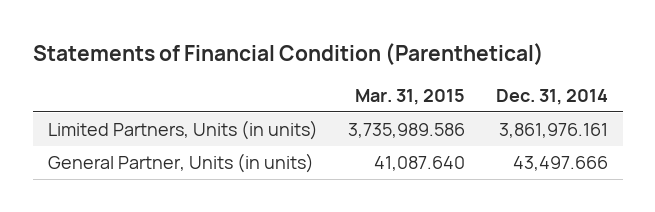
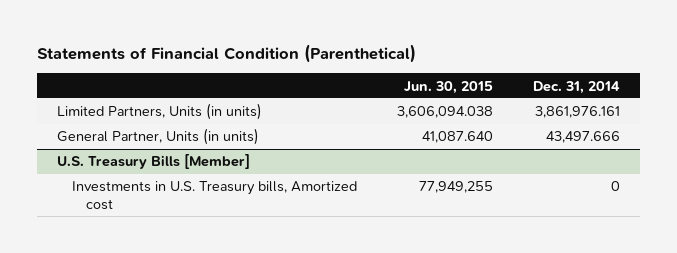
- | Mar. 31, 2015 | Dec. 31, 2014
+ | Jun. 30, 2015 | Dec. 31, 2014
+ U.S. Treasury Bills [Member]
+ Investments in U.S. Treasury bills, Amortized cost | 77,949,255 | 0

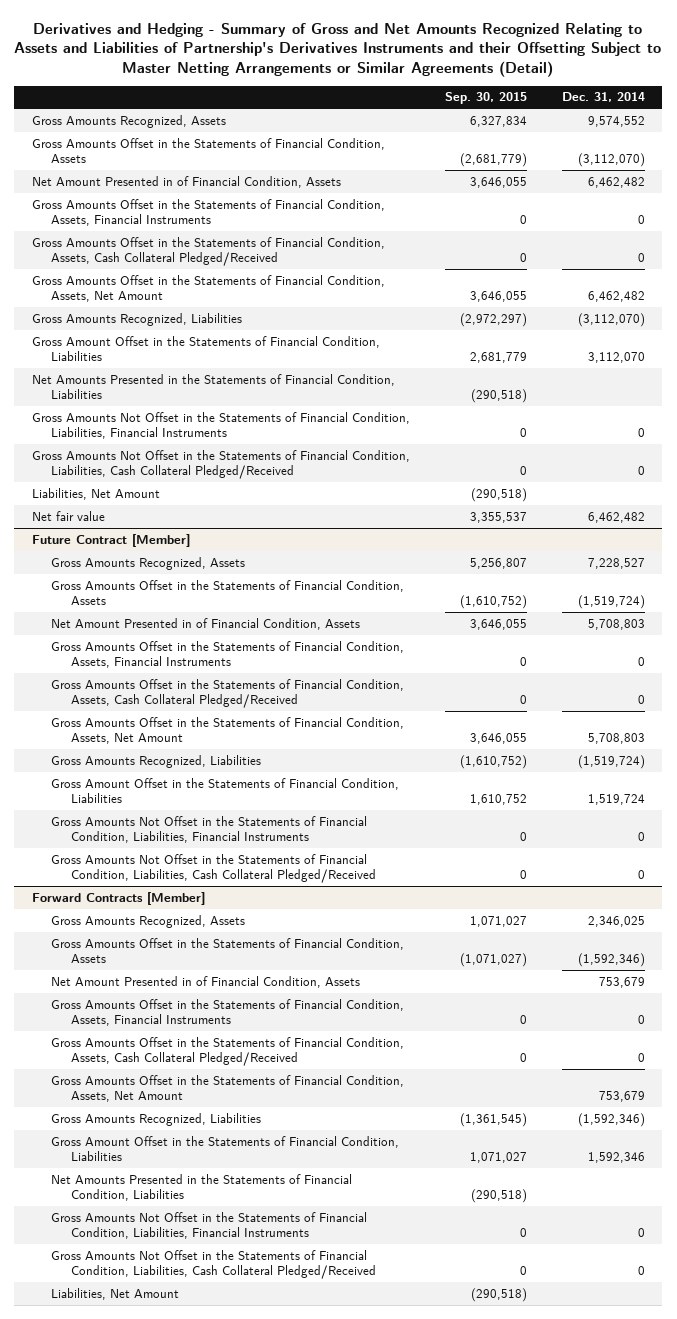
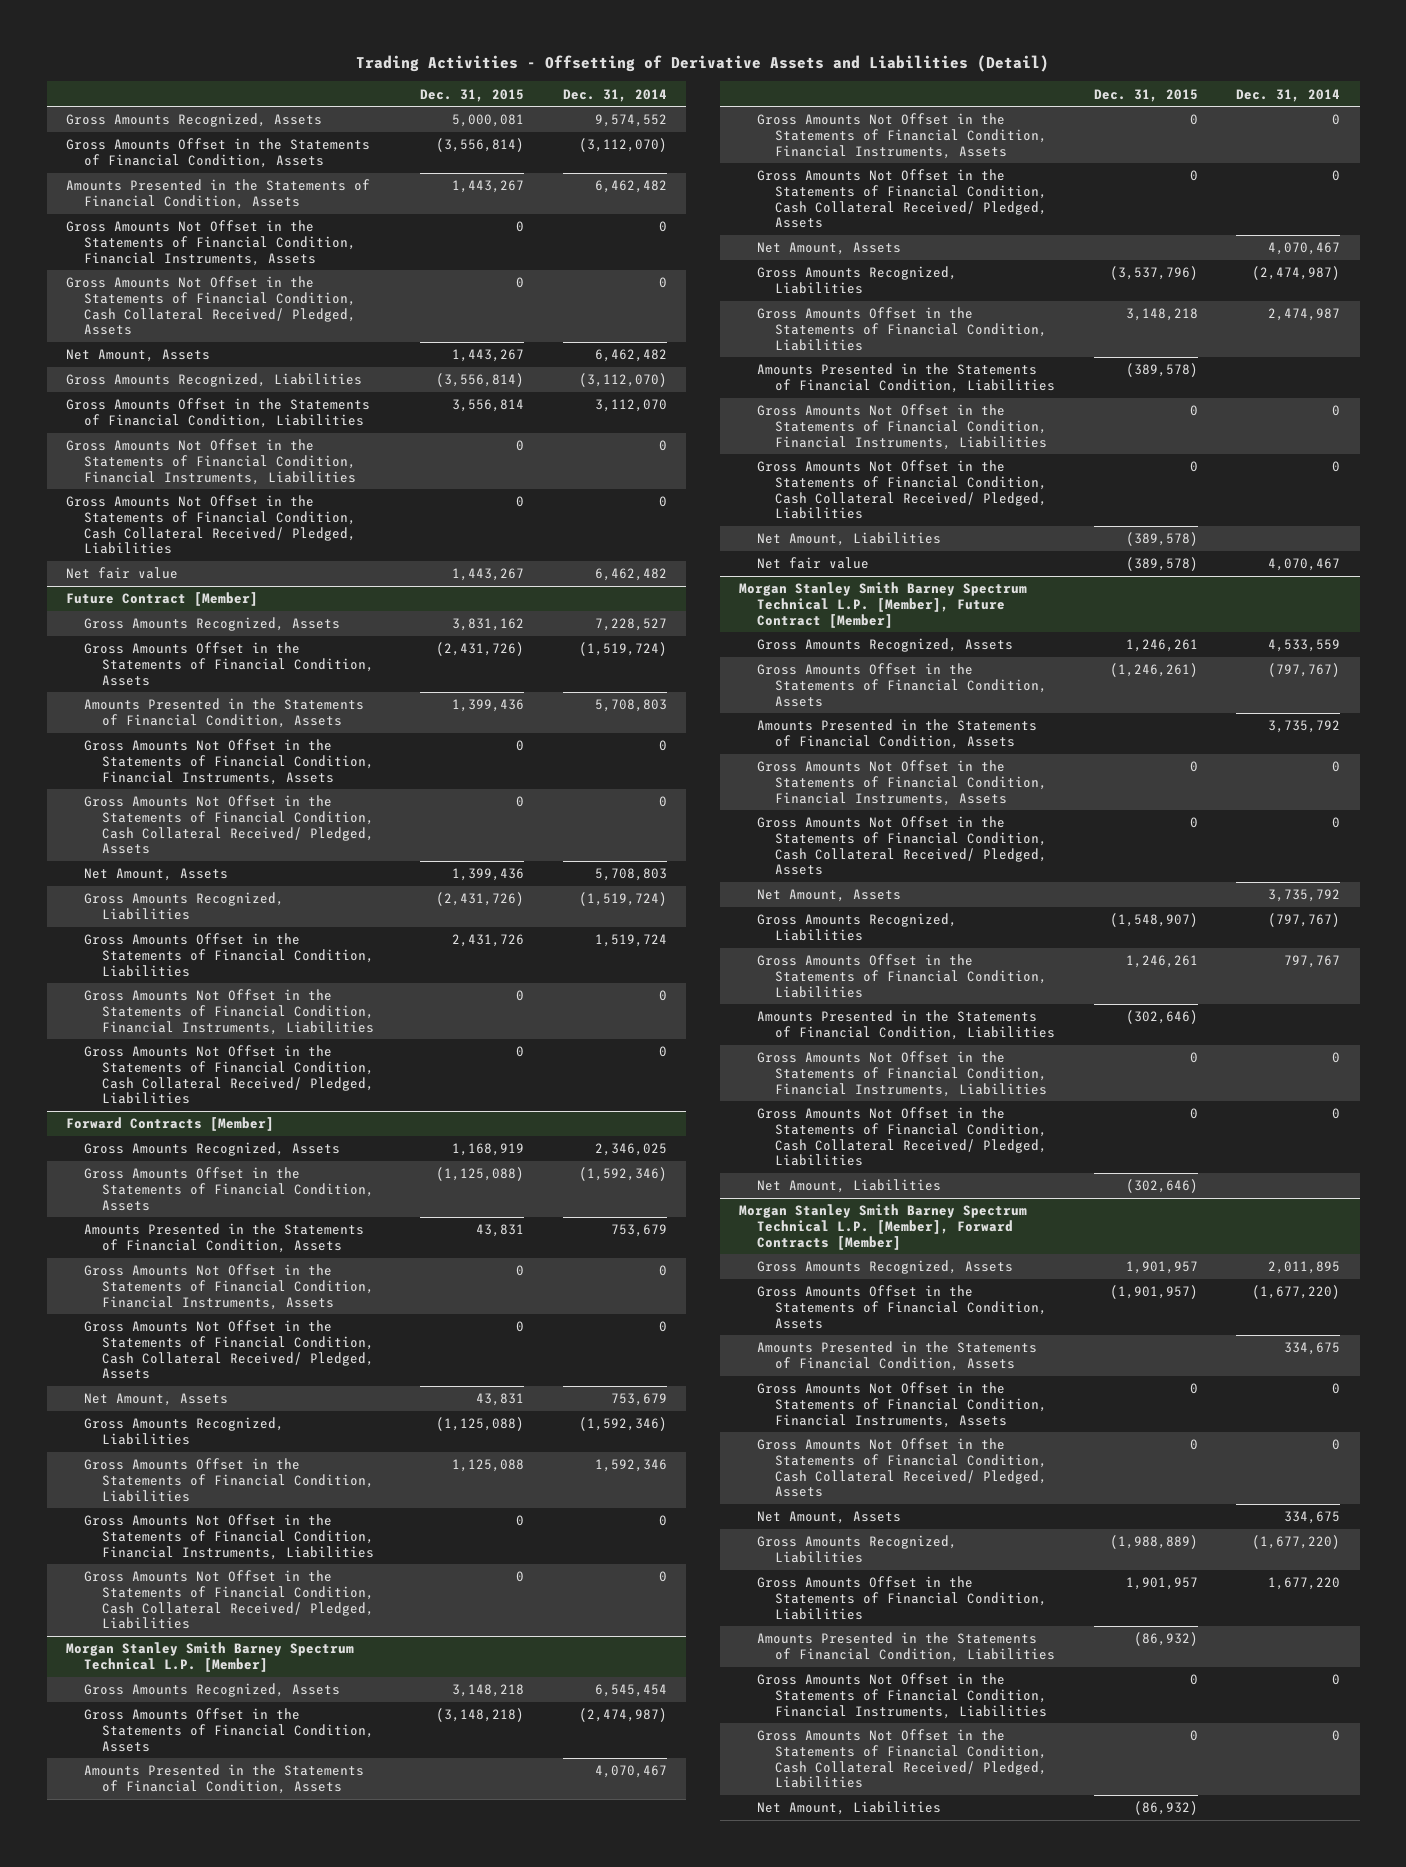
- Derivatives and Hedging - Summary of Gross and Net Amounts Recognized Relating to Assets and Liabilities of Partnership's Derivatives Instruments and their Offsetting Subject to Master Netting Arrangements or Similar Agreements (Detail)
+ Trading Activities - Offsetting of Derivative Assets and Liabilities (Detail)
- | Sep. 30, 2015 | Dec. 31, 2014
+ | Dec. 31, 2015 | Dec. 31, 2014
- Net Amount Presented in of Financial Condition, Assets | 3,646,055 | 6,462,482
- Gross Amounts Offset in the Statements of Financial Condition, Assets, Financial Instruments | 0 | 0
- Gross Amounts Offset in the Statements of Financial Condition, Assets, Cash Collateral Pledged/Received | 0 | 0
- Gross Amounts Offset in the Statements of Financial Condition, Assets, Net Amount | 3,646,055 | 6,462,482
+ Amounts Presented in the Statements of Financial Condition, Assets | 1,443,267 | 6,462,482
+ Gross Amounts Not Offset in the Statements of Financial Condition, Financial Instruments, Assets | 0 | 0
+ Gross Amounts Not Offset in the Statements of Financial Condition, Cash Collateral Received/ Pledged, Assets | 0 | 0
+ Net Amount, Assets | 1,443,267 | 6,462,482
- Gross Amount Offset in the Statements of Financial Condition, Liabilities | 2,681,779 | 3,112,070
- Net Amounts Presented in the Statements of Financial Condition, Liabilities | (290,518) |
- Gross Amounts Not Offset in the Statements of Financial Condition, Liabilities, Financial Instruments | 0 | 0
- Gross Amounts Not Offset in the Statements of Financial Condition, Liabilities, Cash Collateral Pledged/Received | 0 | 0
- Liabilities, Net Amount | (290,518) |
+ Gross Amounts Offset in the Statements of Financial Condition, Liabilities | 3,556,814 | 3,112,070
+ Gross Amounts Not Offset in the Statements of Financial Condition, Financial Instruments, Liabilities | 0 | 0
+ Gross Amounts Not Offset in the Statements of Financial Condition, Cash Collateral Received/ Pledged, Liabilities | 0 | 0
@ Future Contract [Member]
- Net Amount Presented in of Financial Condition, Assets | 3,646,055 | 5,708,803
- Gross Amounts Offset in the Statements of Financial Condition, Assets, Financial Instruments | 0 | 0
- Gross Amounts Offset in the Statements of Financial Condition, Assets, Cash Collateral Pledged/Received | 0 | 0
- Gross Amounts Offset in the Statements of Financial Condition, Assets, Net Amount | 3,646,055 | 5,708,803
+ Amounts Presented in the Statements of Financial Condition, Assets | 1,399,436 | 5,708,803
+ Gross Amounts Not Offset in the Statements of Financial Condition, Financial Instruments, Assets | 0 | 0
+ Gross Amounts Not Offset in the Statements of Financial Condition, Cash Collateral Received/ Pledged, Assets | 0 | 0
+ Net Amount, Assets | 1,399,436 | 5,708,803
- Gross Amount Offset in the Statements of Financial Condition, Liabilities | 1,610,752 | 1,519,724
- Gross Amounts Not Offset in the Statements of Financial Condition, Liabilities, Financial Instruments | 0 | 0
- Gross Amounts Not Offset in the Statements of Financial Condition, Liabilities, Cash Collateral Pledged/Received | 0 | 0
+ Gross Amounts Offset in the Statements of Financial Condition, Liabilities | 2,431,726 | 1,519,724
+ Gross Amounts Not Offset in the Statements of Financial Condition, Financial Instruments, Liabilities | 0 | 0
+ Gross Amounts Not Offset in the Statements of Financial Condition, Cash Collateral Received/ Pledged, Liabilities | 0 | 0
@ Forward Contracts [Member]
- Net Amount Presented in of Financial Condition, Assets | | 753,679
- Gross Amounts Offset in the Statements of Financial Condition, Assets, Financial Instruments | 0 | 0
- Gross Amounts Offset in the Statements of Financial Condition, Assets, Cash Collateral Pledged/Received | 0 | 0
- Gross Amounts Offset in the Statements of Financial Condition, Assets, Net Amount | | 753,679
+ Amounts Presented in the Statements of Financial Condition, Assets | 43,831 | 753,679
+ Gross Amounts Not Offset in the Statements of Financial Condition, Financial Instruments, Assets | 0 | 0
+ Gross Amounts Not Offset in the Statements of Financial Condition, Cash Collateral Received/ Pledged, Assets | 0 | 0
+ Net Amount, Assets | 43,831 | 753,679
- Gross Amount Offset in the Statements of Financial Condition, Liabilities | 1,071,027 | 1,592,346
- Net Amounts Presented in the Statements of Financial Condition, Liabilities | (290,518) |
- Gross Amounts Not Offset in the Statements of Financial Condition, Liabilities, Financial Instruments | 0 | 0
- Gross Amounts Not Offset in the Statements of Financial Condition, Liabilities, Cash Collateral Pledged/Received | 0 | 0
- Liabilities, Net Amount | (290,518) |
+ Gross Amounts Offset in the Statements of Financial Condition, Liabilities | 1,125,088 | 1,592,346
+ Gross Amounts Not Offset in the Statements of Financial Condition, Financial Instruments, Liabilities | 0 | 0
+ Gross Amounts Not Offset in the Statements of Financial Condition, Cash Collateral Received/ Pledged, Liabilities | 0 | 0
+ Morgan Stanley Smith Barney Spectrum Technical L.P. [Member]
+ Gross Amounts Recognized, Assets | 3,148,218 | 6,545,454
+ Gross Amounts Offset in the Statements of Financial Condition, Assets | (3,148,218) | (2,474,987)
+ Amounts Presented in the Statements of Financial Condition, Assets | | 4,070,467
+ Gross Amounts Not Offset in the Statements of Financial Condition, Financial Instruments, Assets | 0 | 0
+ Gross Amounts Not Offset in the Statements of Financial Condition, Cash Collateral Received/ Pledged, Assets | 0 | 0
+ Net Amount, Assets | | 4,070,467
+ Gross Amounts Recognized, Liabilities | (3,537,796) | (2,474,987)
+ Gross Amounts Offset in the Statements of Financial Condition, Liabilities | 3,148,218 | 2,474,987
+ Amounts Presented in the Statements of Financial Condition, Liabilities | (389,578) |
+ Gross Amounts Not Offset in the Statements of Financial Condition, Financial Instruments, Liabilities | 0 | 0
+ Gross Amounts Not Offset in the Statements of Financial Condition, Cash Collateral Received/ Pledged, Liabilities | 0 | 0
+ Net Amount, Liabilities | (389,578) |
+ Net fair value | (389,578) | 4,070,467
+ Morgan Stanley Smith Barney Spectrum Technical L.P. [Member], Future Contract [Member]
+ Gross Amounts Recognized, Assets | 1,246,261 | 4,533,559
+ Gross Amounts Offset in the Statements of Financial Condition, Assets | (1,246,261) | (797,767)
+ Amounts Presented in the Statements of Financial Condition, Assets | | 3,735,792
+ Gross Amounts Not Offset in the Statements of Financial Condition, Financial Instruments, Assets | 0 | 0
+ Gross Amounts Not Offset in the Statements of Financial Condition, Cash Collateral Received/ Pledged, Assets | 0 | 0
+ Net Amount, Assets | | 3,735,792
+ Gross Amounts Recognized, Liabilities | (1,548,907) | (797,767)
+ Gross Amounts Offset in the Statements of Financial Condition, Liabilities | 1,246,261 | 797,767
+ Amounts Presented in the Statements of Financial Condition, Liabilities | (302,646) |
+ Gross Amounts Not Offset in the Statements of Financial Condition, Financial Instruments, Liabilities | 0 | 0
+ Gross Amounts Not Offset in the Statements of Financial Condition, Cash Collateral Received/ Pledged, Liabilities | 0 | 0
+ Net Amount, Liabilities | (302,646) |
+ Morgan Stanley Smith Barney Spectrum Technical L.P. [Member], Forward Contracts [Member]
+ Gross Amounts Recognized, Assets | 1,901,957 | 2,011,895
+ Gross Amounts Offset in the Statements of Financial Condition, Assets | (1,901,957) | (1,677,220)
+ Amounts Presented in the Statements of Financial Condition, Assets | | 334,675
+ Gross Amounts Not Offset in the Statements of Financial Condition, Financial Instruments, Assets | 0 | 0
+ Gross Amounts Not Offset in the Statements of Financial Condition, Cash Collateral Received/ Pledged, Assets | 0 | 0
+ Net Amount, Assets | | 334,675
+ Gross Amounts Recognized, Liabilities | (1,988,889) | (1,677,220)
+ Gross Amounts Offset in the Statements of Financial Condition, Liabilities | 1,901,957 | 1,677,220
+ Amounts Presented in the Statements of Financial Condition, Liabilities | (86,932) |
+ Gross Amounts Not Offset in the Statements of Financial Condition, Financial Instruments, Liabilities | 0 | 0
+ Gross Amounts Not Offset in the Statements of Financial Condition, Cash Collateral Received/ Pledged, Liabilities | 0 | 0
+ Net Amount, Liabilities | (86,932) |

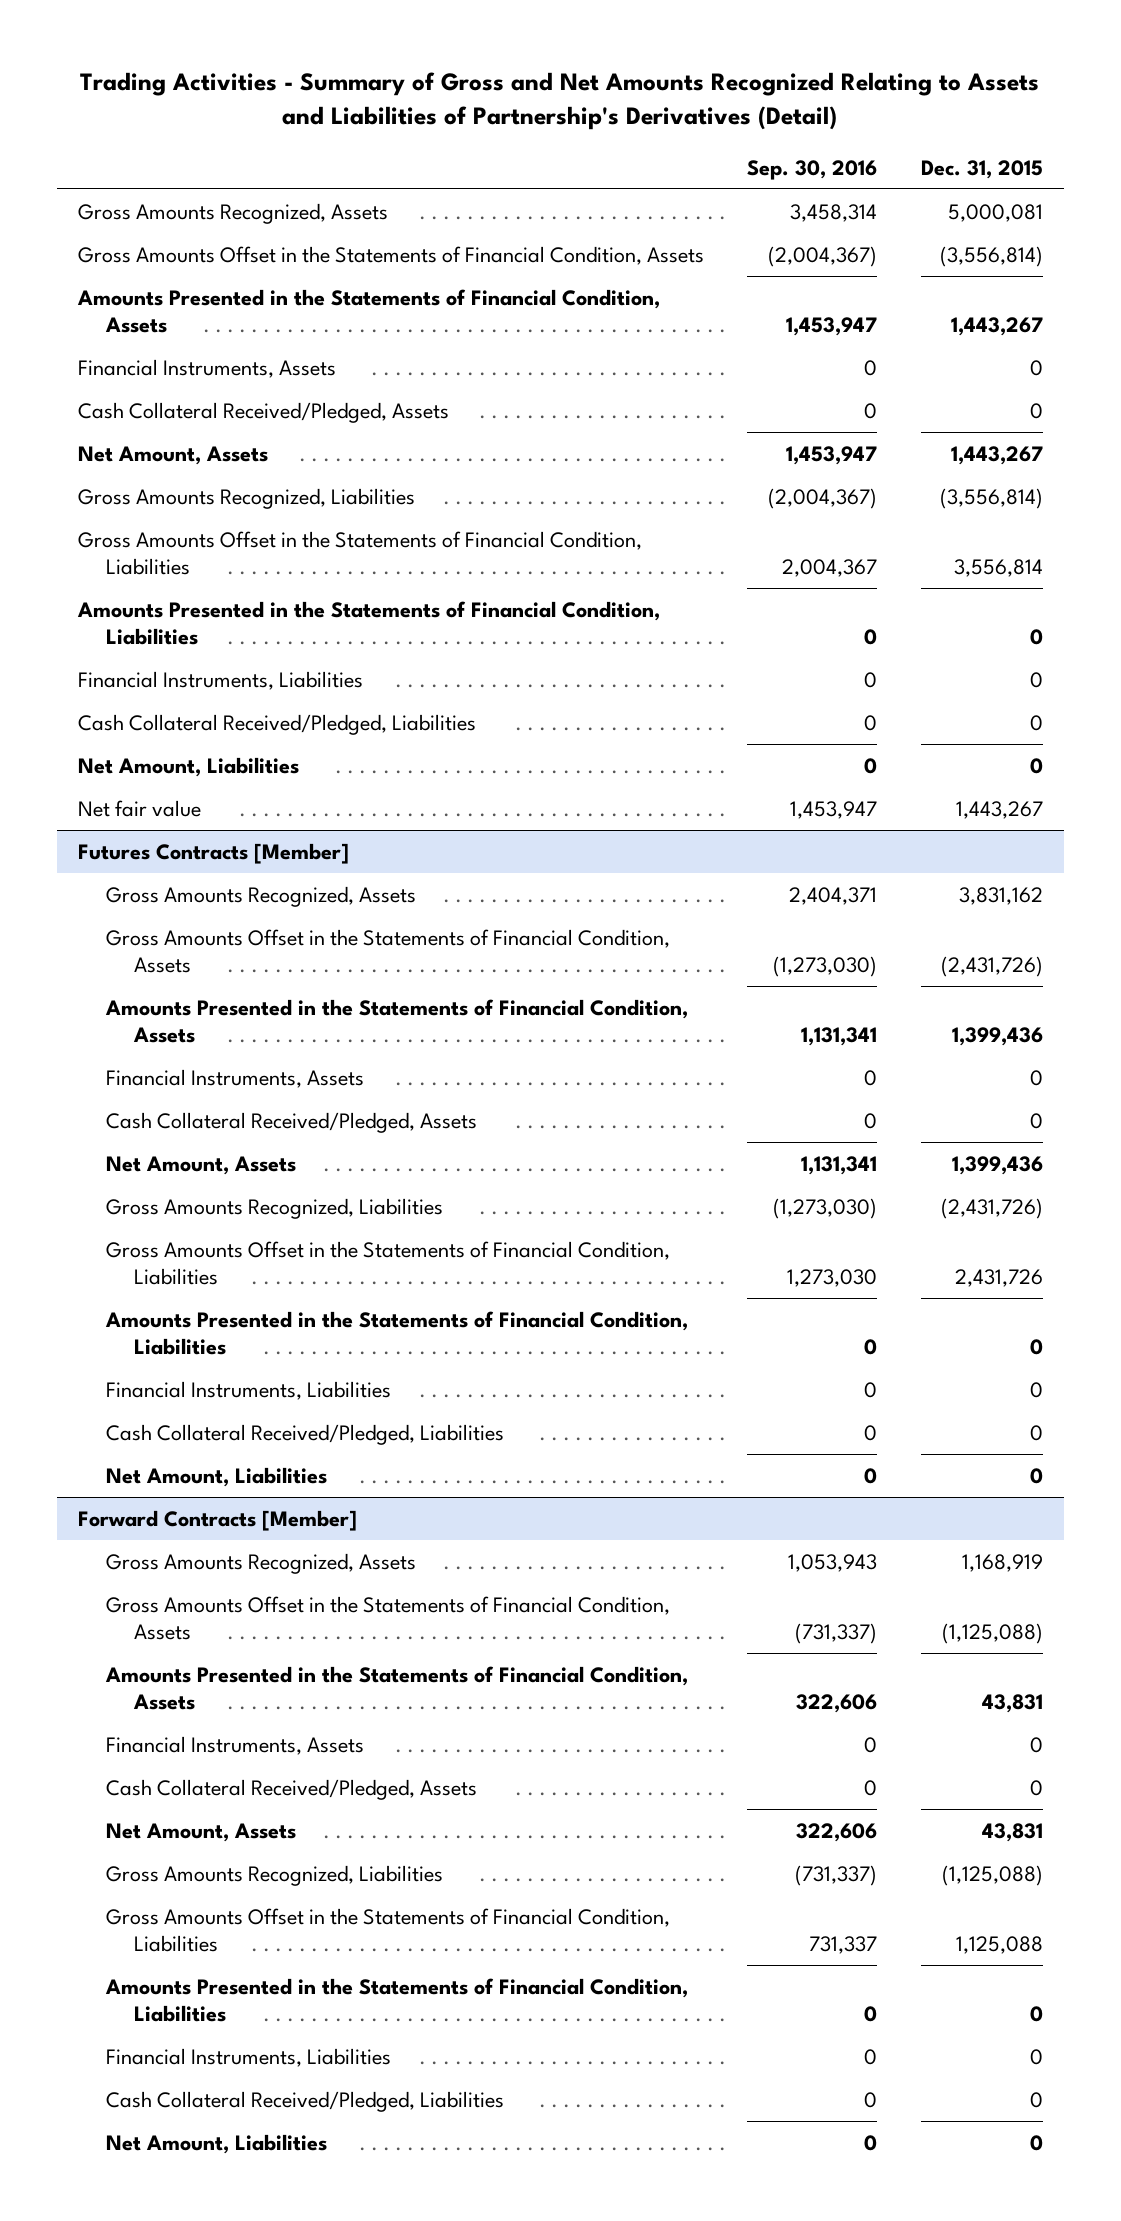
- Trading Activities - Offsetting of Derivative Assets and Liabilities (Detail)
+ Trading Activities - Summary of Gross and Net Amounts Recognized Relating to Assets and Liabilities of Partnership's Derivatives (Detail)
- | Dec. 31, 2015 | Dec. 31, 2014
+ | Sep. 30, 2016 | Dec. 31, 2015
- Gross Amounts Not Offset in the Statements of Financial Condition, Financial Instruments, Assets | 0 | 0
- Gross Amounts Not Offset in the Statements of Financial Condition, Cash Collateral Received/ Pledged, Assets | 0 | 0
+ Financial Instruments, Assets | 0 | 0
+ Cash Collateral Received/Pledged, Assets | 0 | 0
- Gross Amounts Not Offset in the Statements of Financial Condition, Financial Instruments, Liabilities | 0 | 0
- Gross Amounts Not Offset in the Statements of Financial Condition, Cash Collateral Received/ Pledged, Liabilities | 0 | 0
+ Amounts Presented in the Statements of Financial Condition, Liabilities | 0 | 0
+ Financial Instruments, Liabilities | 0 | 0
+ Cash Collateral Received/Pledged, Liabilities | 0 | 0
+ Net Amount, Liabilities | 0 | 0
- Future Contract [Member]
+ Futures Contracts [Member]
- Gross Amounts Not Offset in the Statements of Financial Condition, Financial Instruments, Assets | 0 | 0
- Gross Amounts Not Offset in the Statements of Financial Condition, Cash Collateral Received/ Pledged, Assets | 0 | 0
+ Financial Instruments, Assets | 0 | 0
+ Cash Collateral Received/Pledged, Assets | 0 | 0
- Gross Amounts Not Offset in the Statements of Financial Condition, Financial Instruments, Liabilities | 0 | 0
- Gross Amounts Not Offset in the Statements of Financial Condition, Cash Collateral Received/ Pledged, Liabilities | 0 | 0
+ Amounts Presented in the Statements of Financial Condition, Liabilities | 0 | 0
+ Financial Instruments, Liabilities | 0 | 0
+ Cash Collateral Received/Pledged, Liabilities | 0 | 0
+ Net Amount, Liabilities | 0 | 0
@ Forward Contracts [Member]
- Gross Amounts Not Offset in the Statements of Financial Condition, Financial Instruments, Assets | 0 | 0
- Gross Amounts Not Offset in the Statements of Financial Condition, Cash Collateral Received/ Pledged, Assets | 0 | 0
+ Financial Instruments, Assets | 0 | 0
+ Cash Collateral Received/Pledged, Assets | 0 | 0
- Gross Amounts Not Offset in the Statements of Financial Condition, Financial Instruments, Liabilities | 0 | 0
- Gross Amounts Not Offset in the Statements of Financial Condition, Cash Collateral Received/ Pledged, Liabilities | 0 | 0
- Morgan Stanley Smith Barney Spectrum Technical L.P. [Member]
- Gross Amounts Recognized, Assets | 3,148,218 | 6,545,454
- Gross Amounts Offset in the Statements of Financial Condition, Assets | (3,148,218) | (2,474,987)
- Amounts Presented in the Statements of Financial Condition, Assets | | 4,070,467
- Gross Amounts Not Offset in the Statements of Financial Condition, Financial Instruments, Assets | 0 | 0
- Gross Amounts Not Offset in the Statements of Financial Condition, Cash Collateral Received/ Pledged, Assets | 0 | 0
- Net Amount, Assets | | 4,070,467
- Gross Amounts Recognized, Liabilities | (3,537,796) | (2,474,987)
- Gross Amounts Offset in the Statements of Financial Condition, Liabilities | 3,148,218 | 2,474,987
- Amounts Presented in the Statements of Financial Condition, Liabilities | (389,578) |
- Gross Amounts Not Offset in the Statements of Financial Condition, Financial Instruments, Liabilities | 0 | 0
- Gross Amounts Not Offset in the Statements of Financial Condition, Cash Collateral Received/ Pledged, Liabilities | 0 | 0
- Net Amount, Liabilities | (389,578) |
- Net fair value | (389,578) | 4,070,467
- Morgan Stanley Smith Barney Spectrum Technical L.P. [Member], Future Contract [Member]
- Gross Amounts Recognized, Assets | 1,246,261 | 4,533,559
- Gross Amounts Offset in the Statements of Financial Condition, Assets | (1,246,261) | (797,767)
- Amounts Presented in the Statements of Financial Condition, Assets | | 3,735,792
- Gross Amounts Not Offset in the Statements of Financial Condition, Financial Instruments, Assets | 0 | 0
- Gross Amounts Not Offset in the Statements of Financial Condition, Cash Collateral Received/ Pledged, Assets | 0 | 0
- Net Amount, Assets | | 3,735,792
- Gross Amounts Recognized, Liabilities | (1,548,907) | (797,767)
- Gross Amounts Offset in the Statements of Financial Condition, Liabilities | 1,246,261 | 797,767
- Amounts Presented in the Statements of Financial Condition, Liabilities | (302,646) |
- Gross Amounts Not Offset in the Statements of Financial Condition, Financial Instruments, Liabilities | 0 | 0
- Gross Amounts Not Offset in the Statements of Financial Condition, Cash Collateral Received/ Pledged, Liabilities | 0 | 0
- Net Amount, Liabilities | (302,646) |
- Morgan Stanley Smith Barney Spectrum Technical L.P. [Member], Forward Contracts [Member]
- Gross Amounts Recognized, Assets | 1,901,957 | 2,011,895
- Gross Amounts Offset in the Statements of Financial Condition, Assets | (1,901,957) | (1,677,220)
- Amounts Presented in the Statements of Financial Condition, Assets | | 334,675
- Gross Amounts Not Offset in the Statements of Financial Condition, Financial Instruments, Assets | 0 | 0
- Gross Amounts Not Offset in the Statements of Financial Condition, Cash Collateral Received/ Pledged, Assets | 0 | 0
- Net Amount, Assets | | 334,675
- Gross Amounts Recognized, Liabilities | (1,988,889) | (1,677,220)
- Gross Amounts Offset in the Statements of Financial Condition, Liabilities | 1,901,957 | 1,677,220
- Amounts Presented in the Statements of Financial Condition, Liabilities | (86,932) |
- Gross Amounts Not Offset in the Statements of Financial Condition, Financial Instruments, Liabilities | 0 | 0
- Gross Amounts Not Offset in the Statements of Financial Condition, Cash Collateral Received/ Pledged, Liabilities | 0 | 0
- Net Amount, Liabilities | (86,932) |
@ Forward Contracts [Member]
+ Amounts Presented in the Statements of Financial Condition, Liabilities | 0 | 0
+ Financial Instruments, Liabilities | 0 | 0
+ Cash Collateral Received/Pledged, Liabilities | 0 | 0
+ Net Amount, Liabilities | 0 | 0

